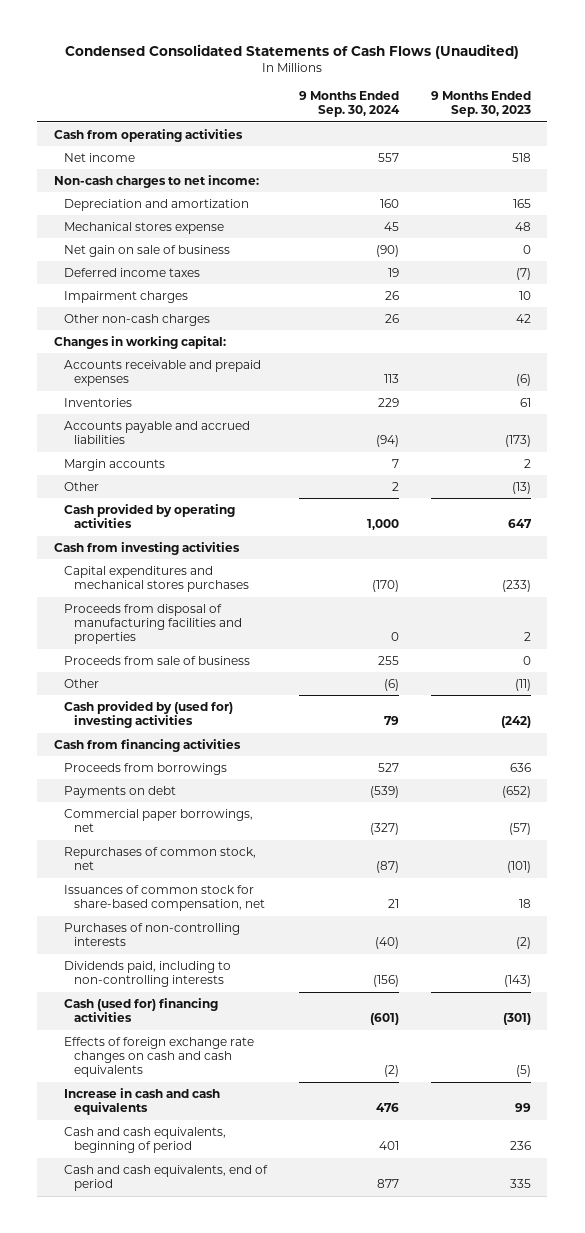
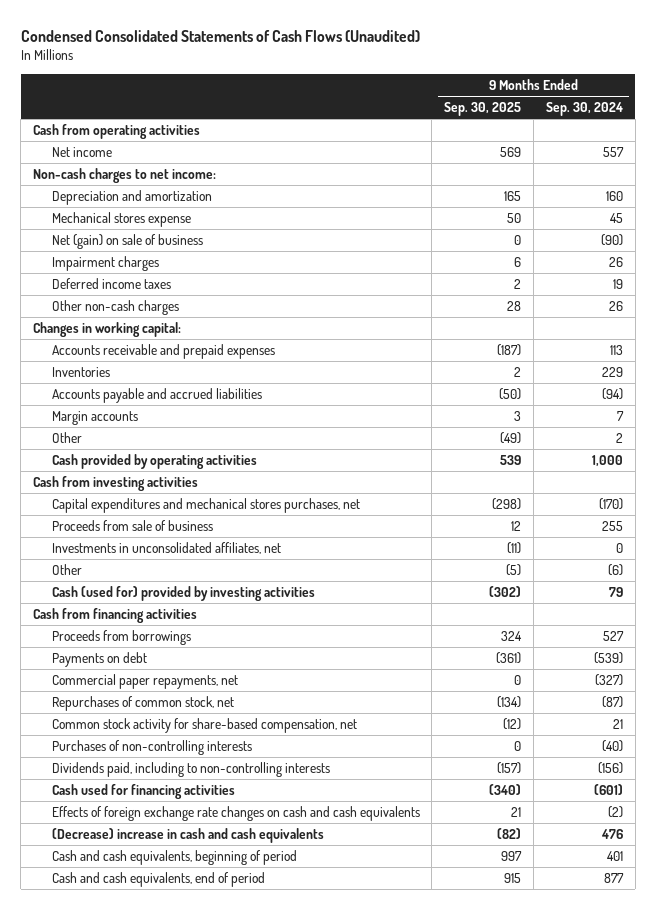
- | 9 Months Ended Sep. 30, 2024 | 9 Months Ended Sep. 30, 2023
+ | 9 Months Ended Sep. 30, 2025 | 9 Months Ended Sep. 30, 2024
- Net gain on sale of business | (90) | 0
+ Net (gain) on sale of business | 0 | (90)
moved down: Deferred income taxes | 2 | 19
- Capital expenditures and mechanical stores purchases | (170) | (233)
- Proceeds from disposal of manufacturing facilities and properties | 0 | 2
+ Capital expenditures and mechanical stores purchases, net | (298) | (170)
+ Investments in unconsolidated affiliates, net | (11) | 0
- Cash provided by (used for) investing activities | 79 | (242)
+ Cash (used for) provided by investing activities | (302) | 79
- Commercial paper borrowings, net | (327) | (57)
+ Commercial paper repayments, net | 0 | (327)
- Issuances of common stock for share-based compensation, net | 21 | 18
+ Common stock activity for share-based compensation, net | (12) | 21
- Cash (used for) financing activities | (601) | (301)
+ Cash used for financing activities | (340) | (601)
- Increase in cash and cash equivalents | 476 | 99
+ (Decrease) increase in cash and cash equivalents | (82) | 476

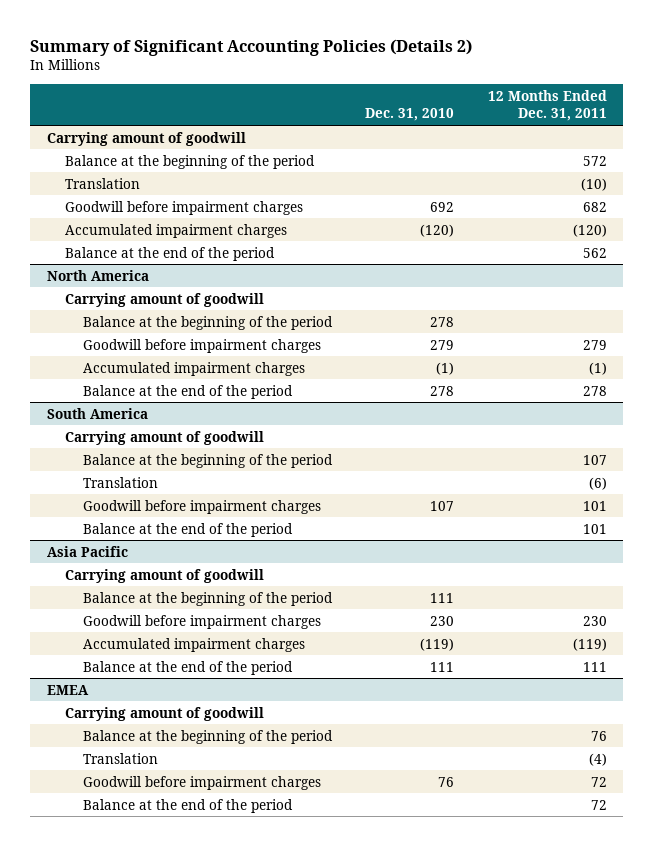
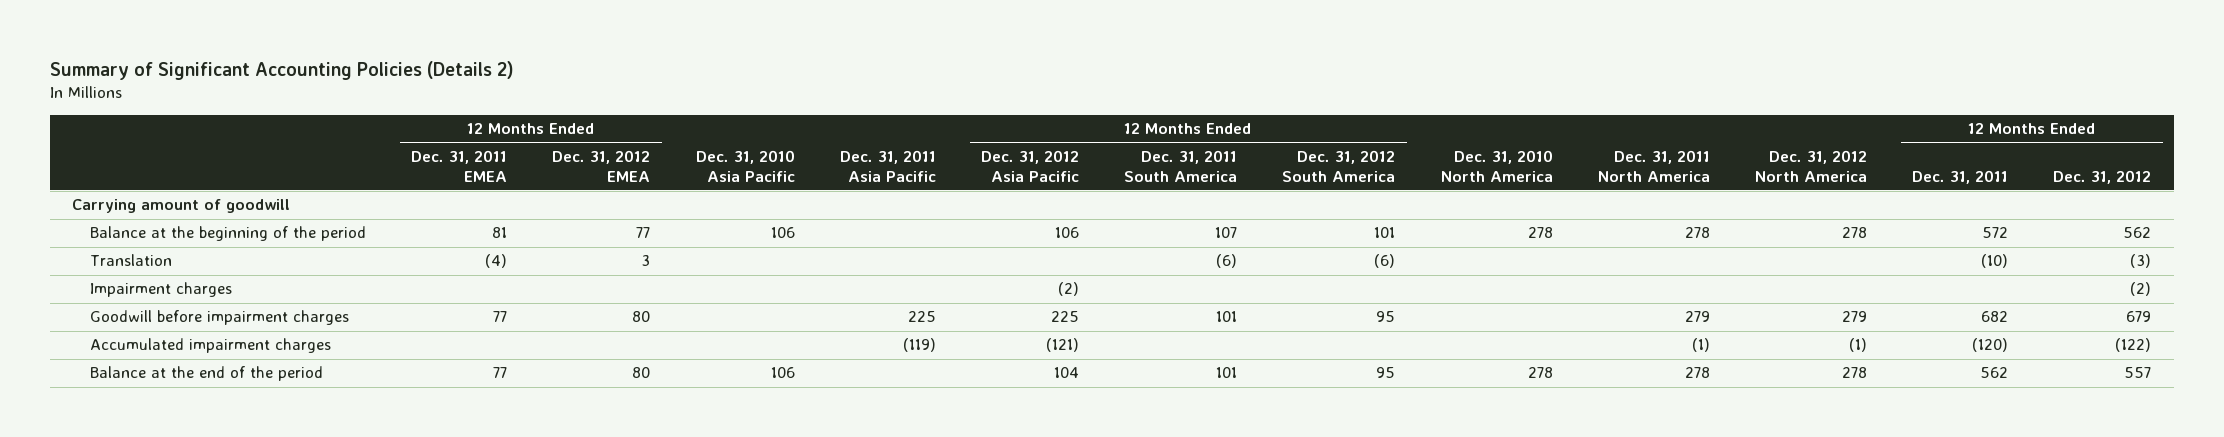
- | Dec. 31, 2010 | 12 Months Ended Dec. 31, 2011
+ | 12 Months Ended Dec. 31, 2011 EMEA | 12 Months Ended Dec. 31, 2012 EMEA | Dec. 31, 2010 Asia Pacific | Dec. 31, 2011 Asia Pacific | 12 Months Ended Dec. 31, 2012 Asia Pacific | 12 Months Ended Dec. 31, 2011 South America | 12 Months Ended Dec. 31, 2012 South America | Dec. 31, 2010 North America | Dec. 31, 2011 North America | Dec. 31, 2012 North America | 12 Months Ended Dec. 31, 2011 | 12 Months Ended Dec. 31, 2012
+ Impairment charges | | | | | (2) | | | | | | | (2)
- North America
- Carrying amount of goodwill
- Balance at the beginning of the period | 278 |
- Goodwill before impairment charges | 279 | 279
- Accumulated impairment charges | (1) | (1)
- Balance at the end of the period | 278 | 278
- South America
- Carrying amount of goodwill
- Balance at the beginning of the period | | 107
- Translation | | (6)
- Goodwill before impairment charges | 107 | 101
- Balance at the end of the period | | 101
- Asia Pacific
- Carrying amount of goodwill
- Balance at the beginning of the period | 111 |
- Goodwill before impairment charges | 230 | 230
- Accumulated impairment charges | (119) | (119)
- Balance at the end of the period | 111 | 111
- EMEA
- Carrying amount of goodwill
- Balance at the beginning of the period | | 76
- Translation | | (4)
- Goodwill before impairment charges | 76 | 72
- Balance at the end of the period | | 72

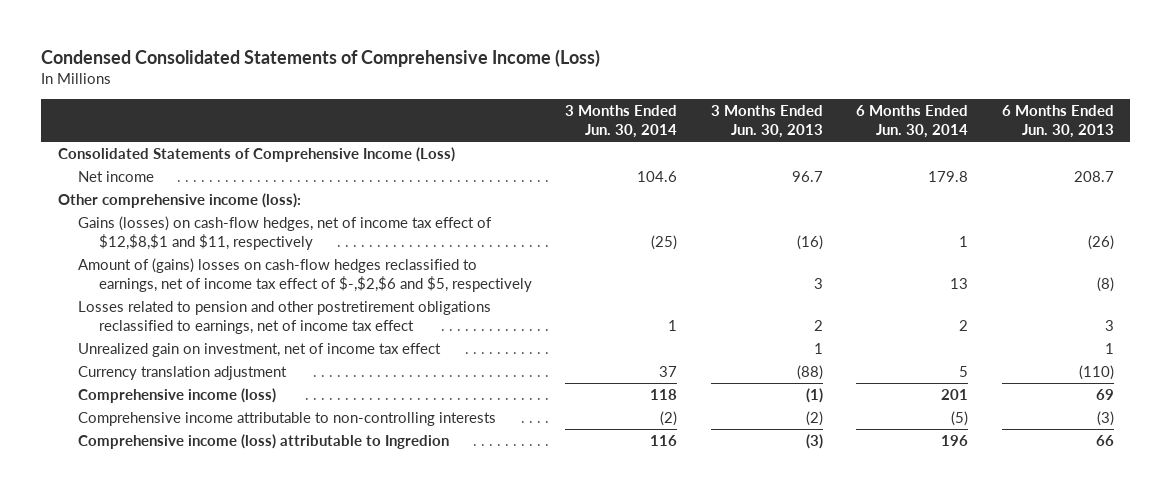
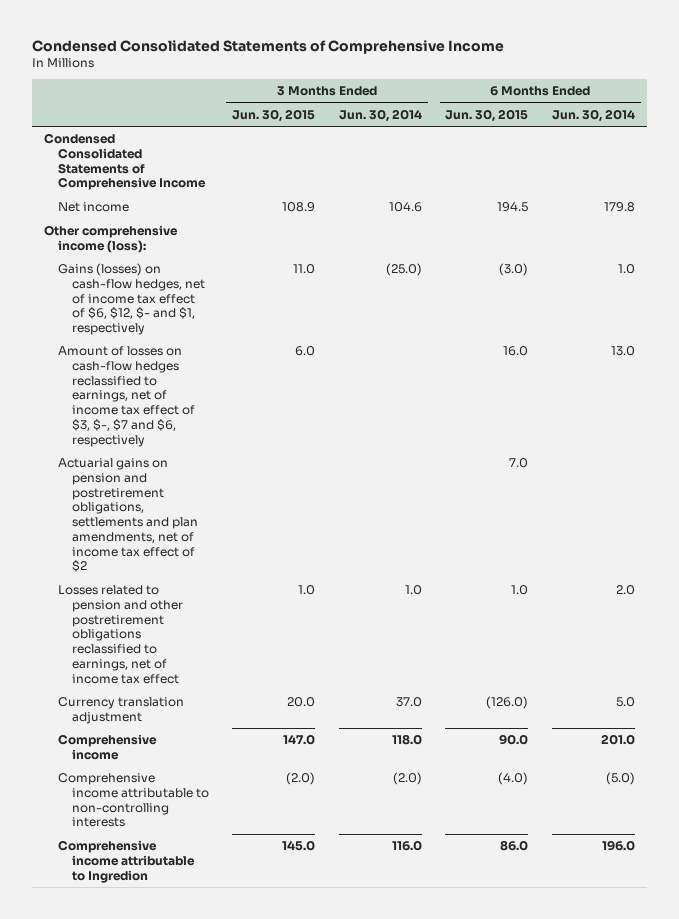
- Condensed Consolidated Statements of Comprehensive Income (Loss)
+ Condensed Consolidated Statements of Comprehensive Income
- | 3 Months Ended Jun. 30, 2014 | 3 Months Ended Jun. 30, 2013 | 6 Months Ended Jun. 30, 2014 | 6 Months Ended Jun. 30, 2013
+ | 3 Months Ended Jun. 30, 2015 | 3 Months Ended Jun. 30, 2014 | 6 Months Ended Jun. 30, 2015 | 6 Months Ended Jun. 30, 2014
- Consolidated Statements of Comprehensive Income (Loss)
+ Condensed Consolidated Statements of Comprehensive Income
- Gains (losses) on cash-flow hedges, net of income tax effect of $12,$8,$1 and $11, respectively | (25) | (16) | 1 | (26)
- Amount of (gains) losses on cash-flow hedges reclassified to earnings, net of income tax effect of $-,$2,$6 and $5, respectively | | 3 | 13 | (8)
- Losses related to pension and other postretirement obligations reclassified to earnings, net of income tax effect | 1 | 2 | 2 | 3
- Unrealized gain on investment, net of income tax effect | | 1 | | 1
- Currency translation adjustment | 37 | (88) | 5 | (110)
- Comprehensive income (loss) | 118 | (1) | 201 | 69
- Comprehensive income attributable to non-controlling interests | (2) | (2) | (5) | (3)
- Comprehensive income (loss) attributable to Ingredion | 116 | (3) | 196 | 66
+ Gains (losses) on cash-flow hedges, net of income tax effect of $6, $12, $- and $1, respectively | 11.0 | (25.0) | (3.0) | 1.0
+ Amount of losses on cash-flow hedges reclassified to earnings, net of income tax effect of $3, $-, $7 and $6, respectively | 6.0 | | 16.0 | 13.0
+ Actuarial gains on pension and postretirement obligations, settlements and plan amendments, net of income tax effect of $2 | | | 7.0 |
+ Losses related to pension and other postretirement obligations reclassified to earnings, net of income tax effect | 1.0 | 1.0 | 1.0 | 2.0
+ Currency translation adjustment | 20.0 | 37.0 | (126.0) | 5.0
+ Comprehensive income | 147.0 | 118.0 | 90.0 | 201.0
+ Comprehensive income attributable to non-controlling interests | (2.0) | (2.0) | (4.0) | (5.0)
+ Comprehensive income attributable to Ingredion | 145.0 | 116.0 | 86.0 | 196.0

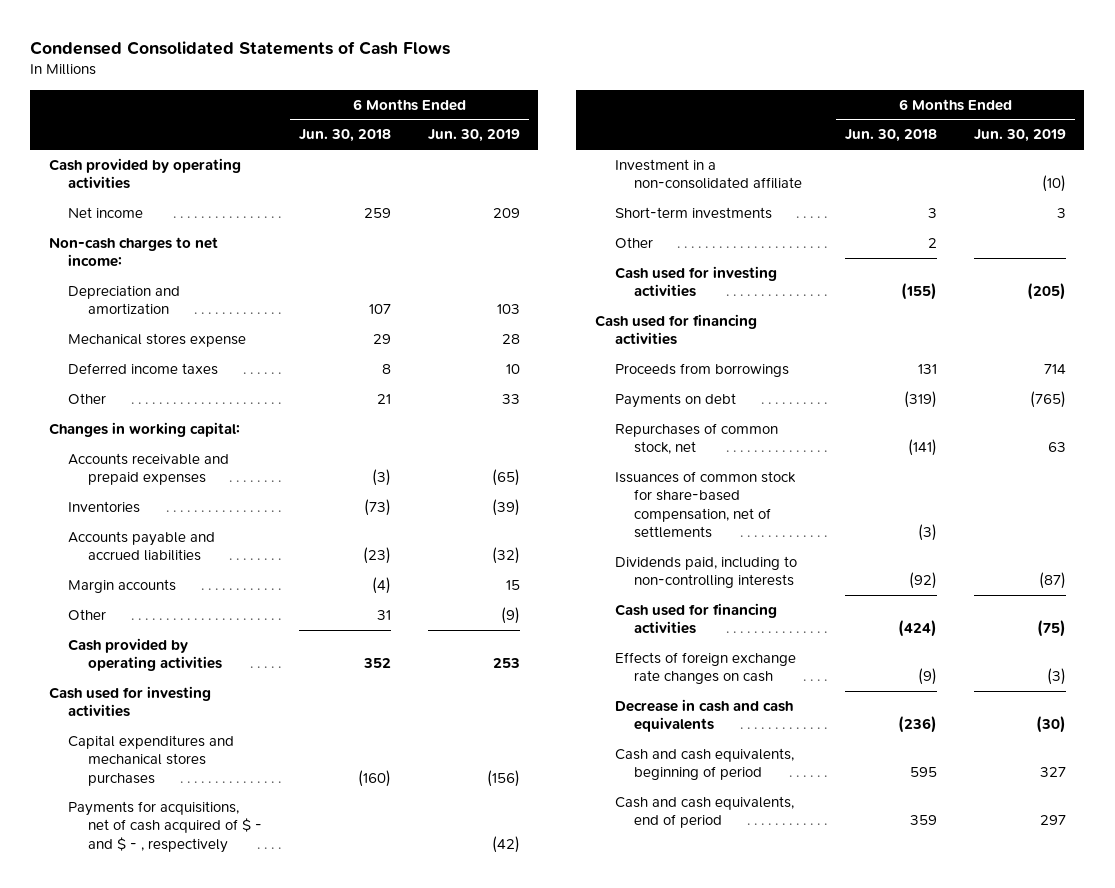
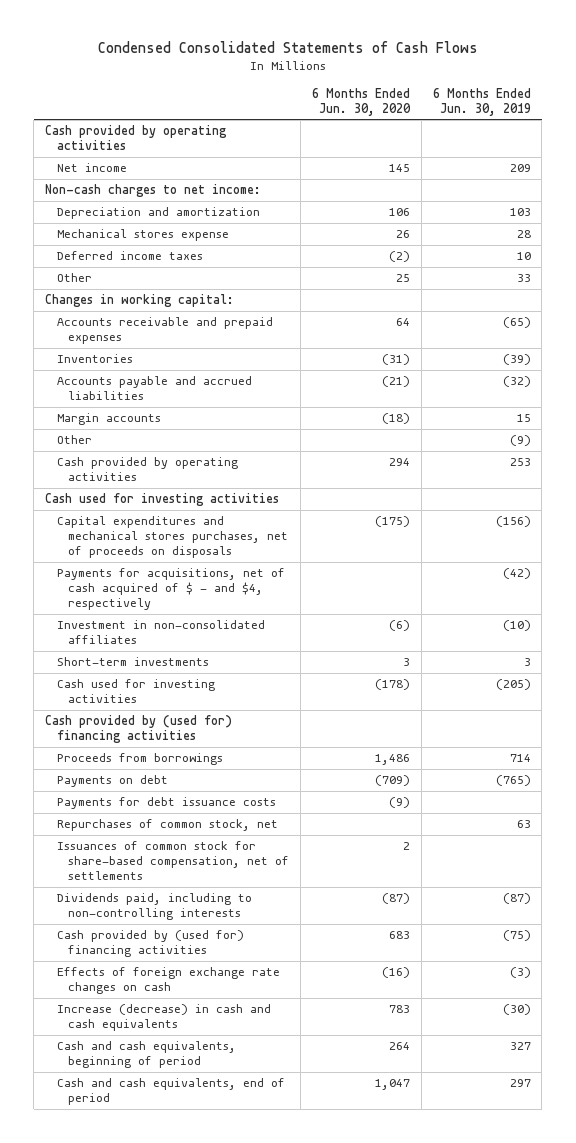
- | 6 Months Ended Jun. 30, 2018 | 6 Months Ended Jun. 30, 2019
+ | 6 Months Ended Jun. 30, 2020 | 6 Months Ended Jun. 30, 2019
- Capital expenditures and mechanical stores purchases | (160) | (156)
- Payments for acquisitions, net of cash acquired of $ - and $ - , respectively | | (42)
- Investment in a non-consolidated affiliate | | (10)
+ Capital expenditures and mechanical stores purchases, net of proceeds on disposals | (175) | (156)
+ Payments for acquisitions, net of cash acquired of $ - and $4, respectively | | (42)
+ Investment in non-consolidated affiliates | (6) | (10)
- Other | 2 |
- Cash used for financing activities
+ Cash provided by (used for) financing activities
+ Payments for debt issuance costs | (9) |
- Cash used for financing activities | (424) | (75)
+ Cash provided by (used for) financing activities | 683 | (75)
- Decrease in cash and cash equivalents | (236) | (30)
+ Increase (decrease) in cash and cash equivalents | 783 | (30)

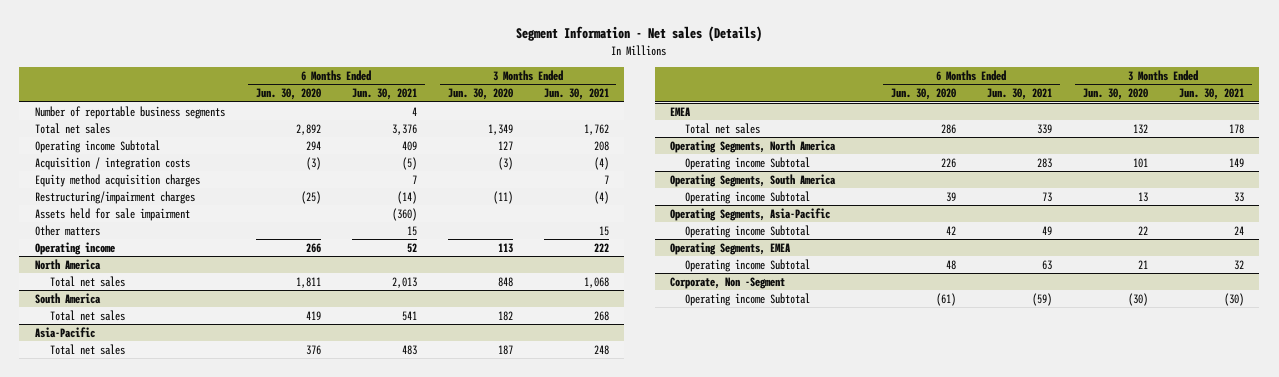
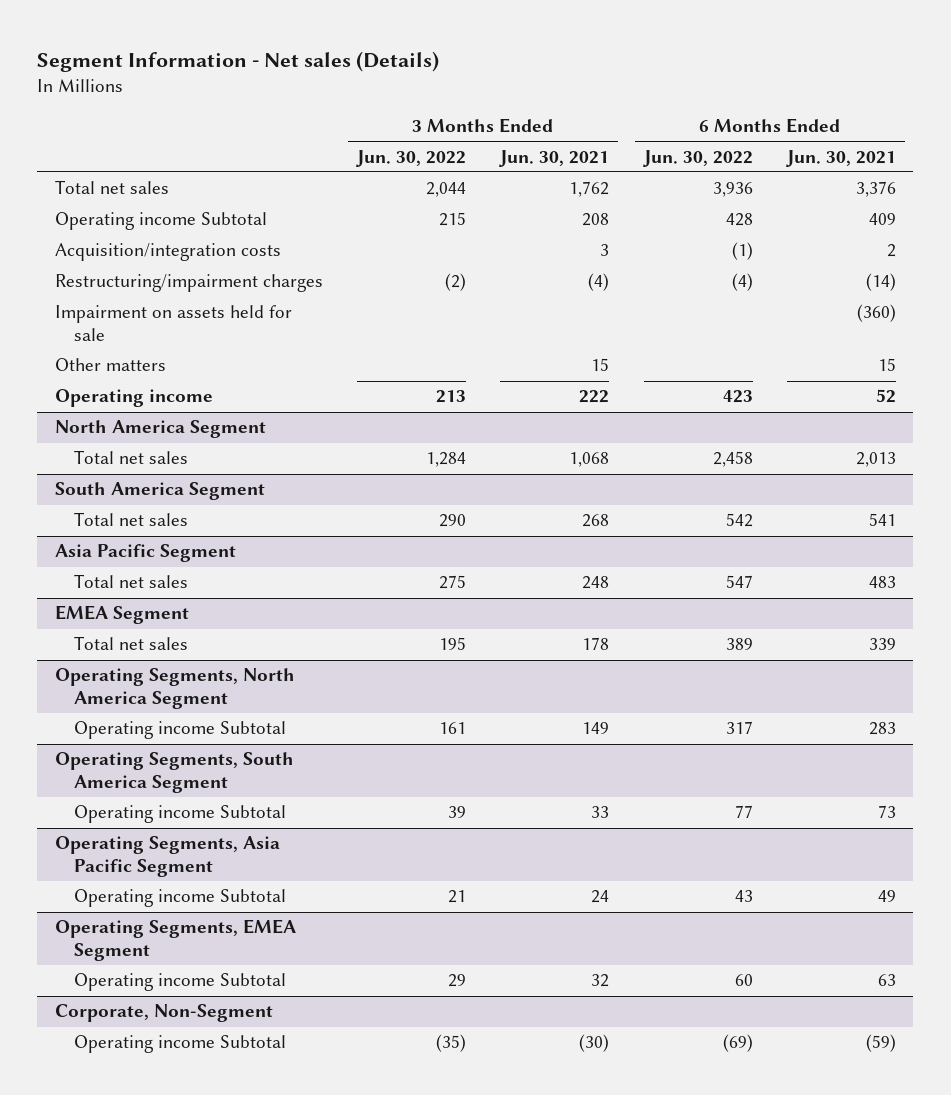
- | 6 Months Ended Jun. 30, 2020 | 6 Months Ended Jun. 30, 2021 | 3 Months Ended Jun. 30, 2020 | 3 Months Ended Jun. 30, 2021
+ | 3 Months Ended Jun. 30, 2022 | 3 Months Ended Jun. 30, 2021 | 6 Months Ended Jun. 30, 2022 | 6 Months Ended Jun. 30, 2021
- Number of reportable business segments | | 4 | |
- Acquisition / integration costs | (3) | (5) | (3) | (4)
- Equity method acquisition charges | | 7 | | 7
+ Acquisition/integration costs | | 3 | (1) | 2
- Assets held for sale impairment | | (360) | |
+ Impairment on assets held for sale | | | | (360)
- North America
+ North America Segment
- South America
+ South America Segment
- Asia-Pacific
+ Asia Pacific Segment
- EMEA
+ EMEA Segment
- Operating Segments, North America
+ Operating Segments, North America Segment
- Operating Segments, South America
+ Operating Segments, South America Segment
- Operating Segments, Asia-Pacific
+ Operating Segments, Asia Pacific Segment
- Operating Segments, EMEA
+ Operating Segments, EMEA Segment
- Corporate, Non -Segment
+ Corporate, Non-Segment

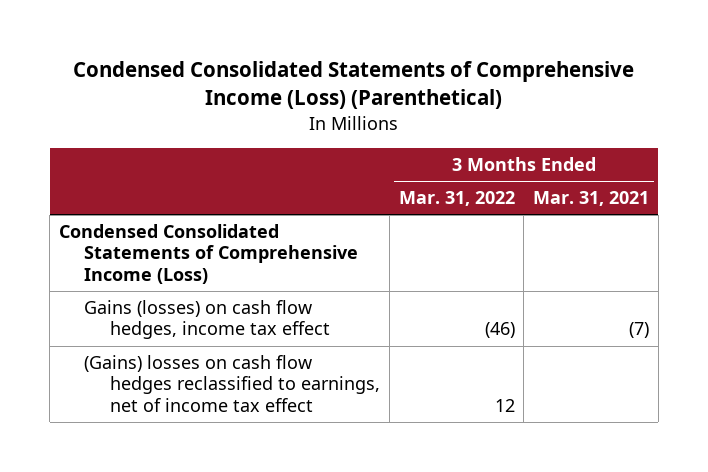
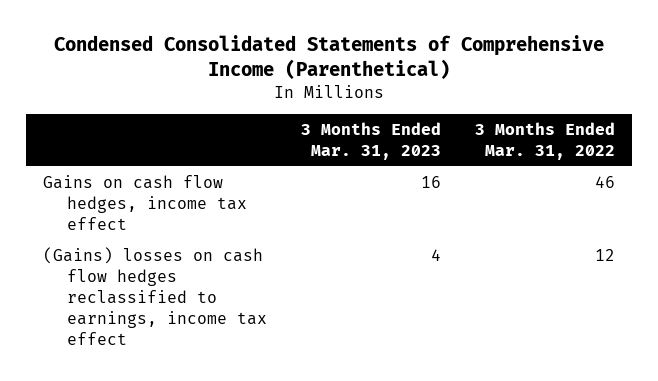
- Condensed Consolidated Statements of Comprehensive Income (Loss) (Parenthetical)
+ Condensed Consolidated Statements of Comprehensive Income (Parenthetical)
- | 3 Months Ended Mar. 31, 2022 | 3 Months Ended Mar. 31, 2021
+ | 3 Months Ended Mar. 31, 2023 | 3 Months Ended Mar. 31, 2022
- Condensed Consolidated Statements of Comprehensive Income (Loss)
- Gains (losses) on cash flow hedges, income tax effect | (46) | (7)
- (Gains) losses on cash flow hedges reclassified to earnings, net of income tax effect | 12 |
+ Gains on cash flow hedges, income tax effect | 16 | 46
+ (Gains) losses on cash flow hedges reclassified to earnings, income tax effect | 4 | 12

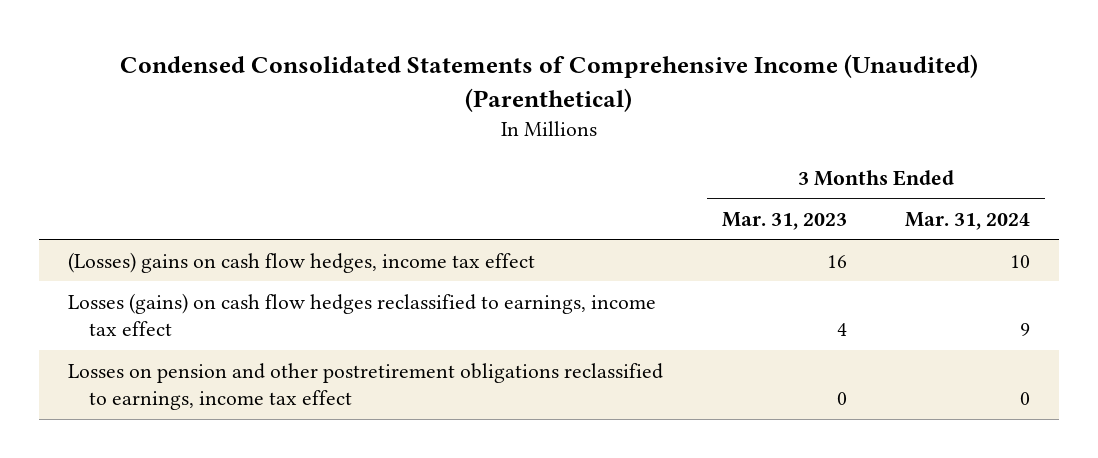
- Condensed Consolidated Statements of Comprehensive Income (Parenthetical)
+ Condensed Consolidated Statements of Comprehensive Income (Unaudited) (Parenthetical)
- | 3 Months Ended Mar. 31, 2023 | 3 Months Ended Mar. 31, 2022
+ | 3 Months Ended Mar. 31, 2023 | 3 Months Ended Mar. 31, 2024
- Gains on cash flow hedges, income tax effect | 16 | 46
- (Gains) losses on cash flow hedges reclassified to earnings, income tax effect | 4 | 12
+ (Losses) gains on cash flow hedges, income tax effect | 16 | 10
+ Losses (gains) on cash flow hedges reclassified to earnings, income tax effect | 4 | 9
+ Losses on pension and other postretirement obligations reclassified to earnings, income tax effect | 0 | 0

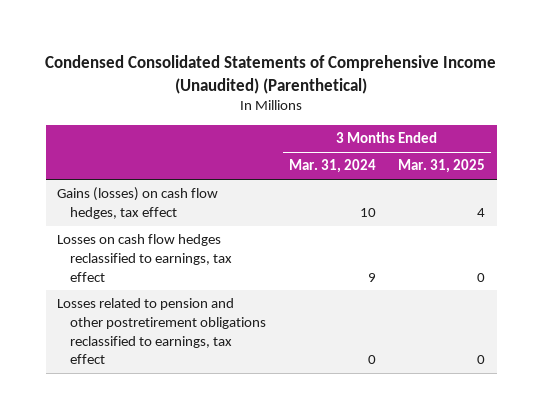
- | 3 Months Ended Mar. 31, 2023 | 3 Months Ended Mar. 31, 2024
+ | 3 Months Ended Mar. 31, 2024 | 3 Months Ended Mar. 31, 2025
- (Losses) gains on cash flow hedges, income tax effect | 16 | 10
- Losses (gains) on cash flow hedges reclassified to earnings, income tax effect | 4 | 9
- Losses on pension and other postretirement obligations reclassified to earnings, income tax effect | 0 | 0
+ Gains (losses) on cash flow hedges, tax effect | 10 | 4
+ Losses on cash flow hedges reclassified to earnings, tax effect | 9 | 0
+ Losses related to pension and other postretirement obligations reclassified to earnings, tax effect | 0 | 0

